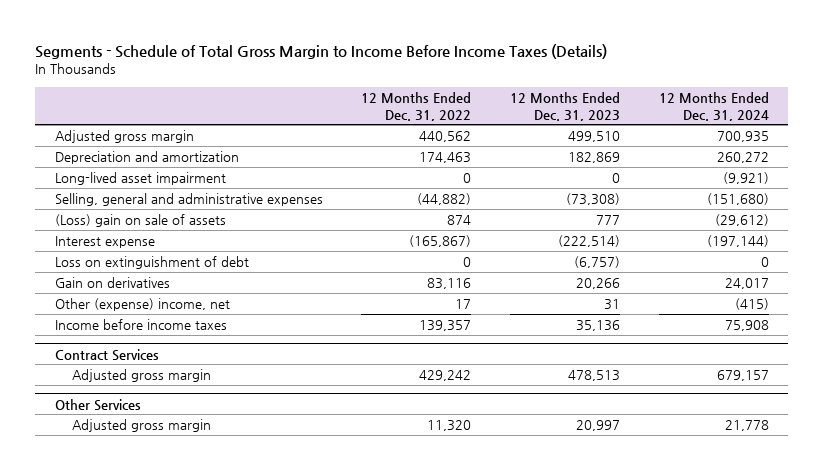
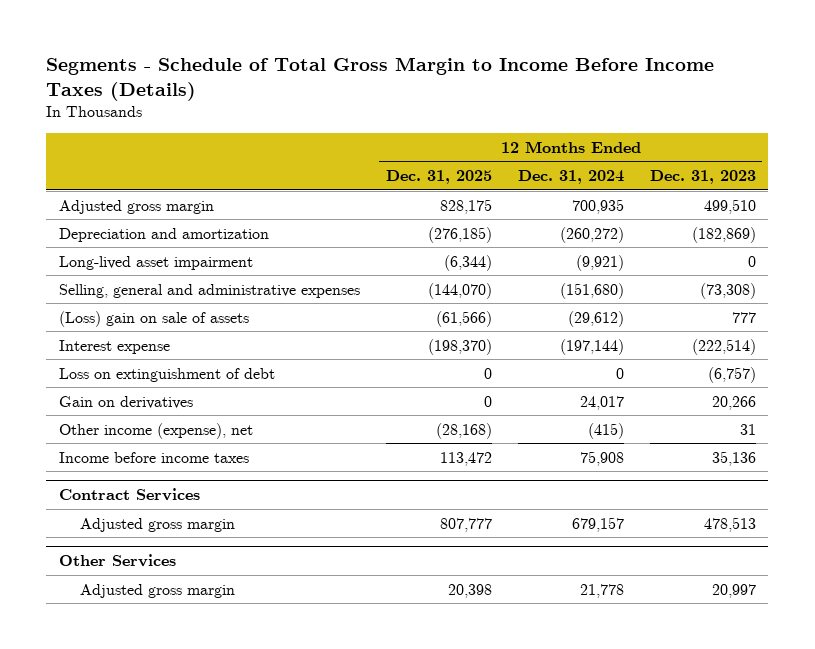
- | 12 Months Ended Dec. 31, 2022 | 12 Months Ended Dec. 31, 2023 | 12 Months Ended Dec. 31, 2024
+ | 12 Months Ended Dec. 31, 2025 | 12 Months Ended Dec. 31, 2024 | 12 Months Ended Dec. 31, 2023
- Depreciation and amortization | 174,463 | 182,869 | 260,272
+ Depreciation and amortization | (276,185) | (260,272) | (182,869)
- Other (expense) income, net | 17 | 31 | (415)
+ Other income (expense), net | (28,168) | (415) | 31

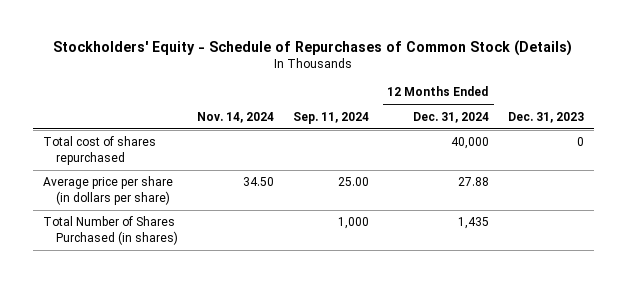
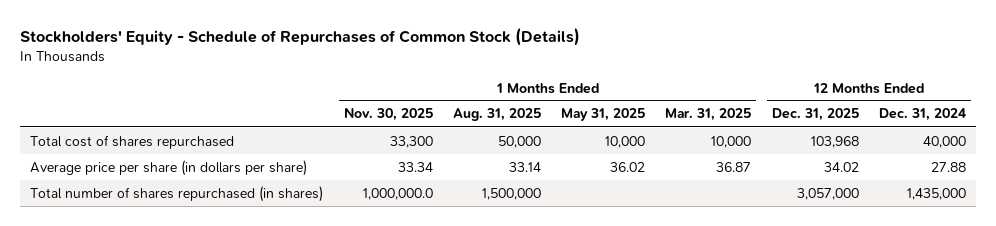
- | Nov. 14, 2024 | Sep. 11, 2024 | 12 Months Ended Dec. 31, 2024 | Dec. 31, 2023
+ | 1 Months Ended Nov. 30, 2025 | 1 Months Ended Aug. 31, 2025 | 1 Months Ended May 31, 2025 | 1 Months Ended Mar. 31, 2025 | 12 Months Ended Dec. 31, 2025 | 12 Months Ended Dec. 31, 2024
- Total Number of Shares Purchased (in shares) | | 1,000 | 1,435 |
+ Total number of shares repurchased (in shares) | 1,000,000.0 | 1,500,000 | | | 3,057,000 | 1,435,000

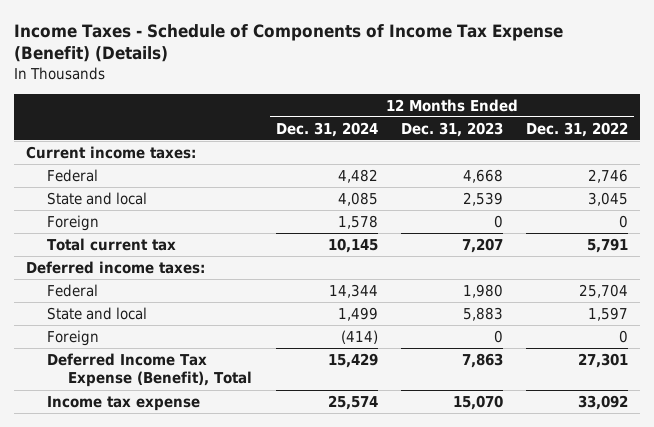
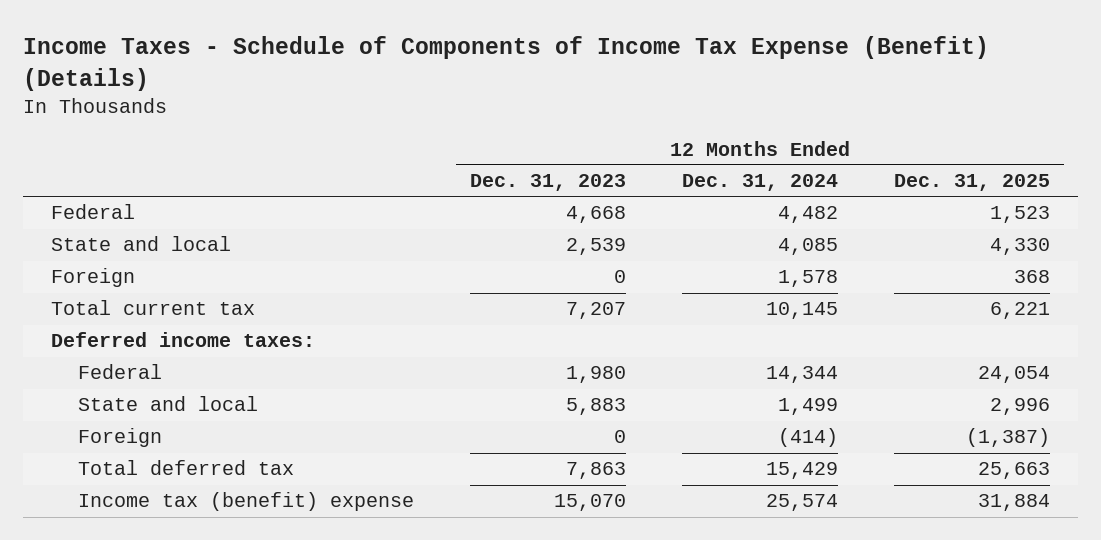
- | 12 Months Ended Dec. 31, 2024 | 12 Months Ended Dec. 31, 2023 | 12 Months Ended Dec. 31, 2022
+ | 12 Months Ended Dec. 31, 2023 | 12 Months Ended Dec. 31, 2024 | 12 Months Ended Dec. 31, 2025
- Current income taxes:
- Deferred Income Tax Expense (Benefit), Total | 15,429 | 7,863 | 27,301
- Income tax expense | 25,574 | 15,070 | 33,092
+ Total deferred tax | 7,863 | 15,429 | 25,663
+ Income tax (benefit) expense | 15,070 | 25,574 | 31,884

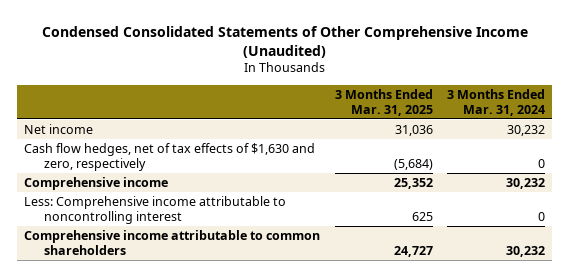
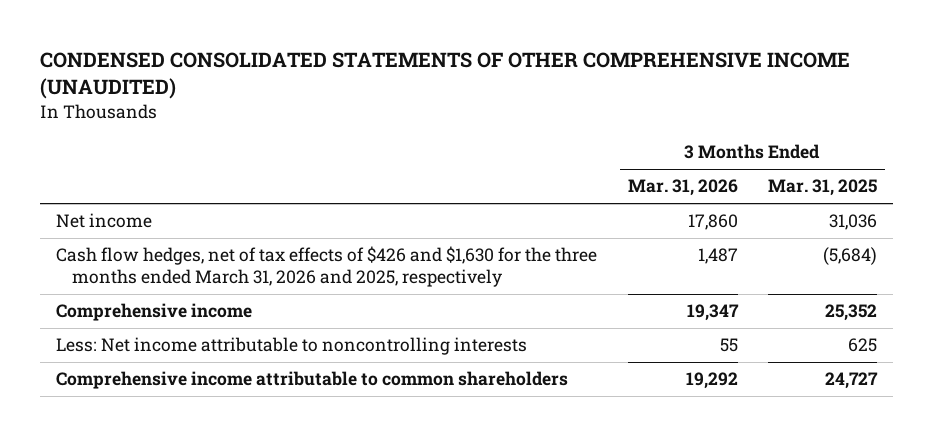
- Condensed Consolidated Statements of Other Comprehensive Income (Unaudited)
+ CONDENSED CONSOLIDATED STATEMENTS OF OTHER COMPREHENSIVE INCOME (UNAUDITED)
- | 3 Months Ended Mar. 31, 2025 | 3 Months Ended Mar. 31, 2024
+ | 3 Months Ended Mar. 31, 2026 | 3 Months Ended Mar. 31, 2025
- Cash flow hedges, net of tax effects of $1,630 and zero, respectively | (5,684) | 0
+ Cash flow hedges, net of tax effects of $426 and $1,630 for the three months ended March 31, 2026 and 2025, respectively | 1,487 | (5,684)
- Less: Comprehensive income attributable to noncontrolling interest | 625 | 0
+ Less: Net income attributable to noncontrolling interests | 55 | 625

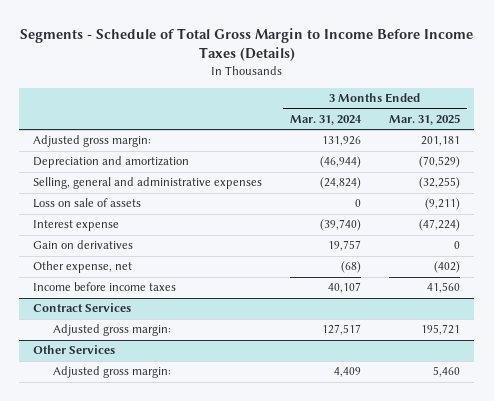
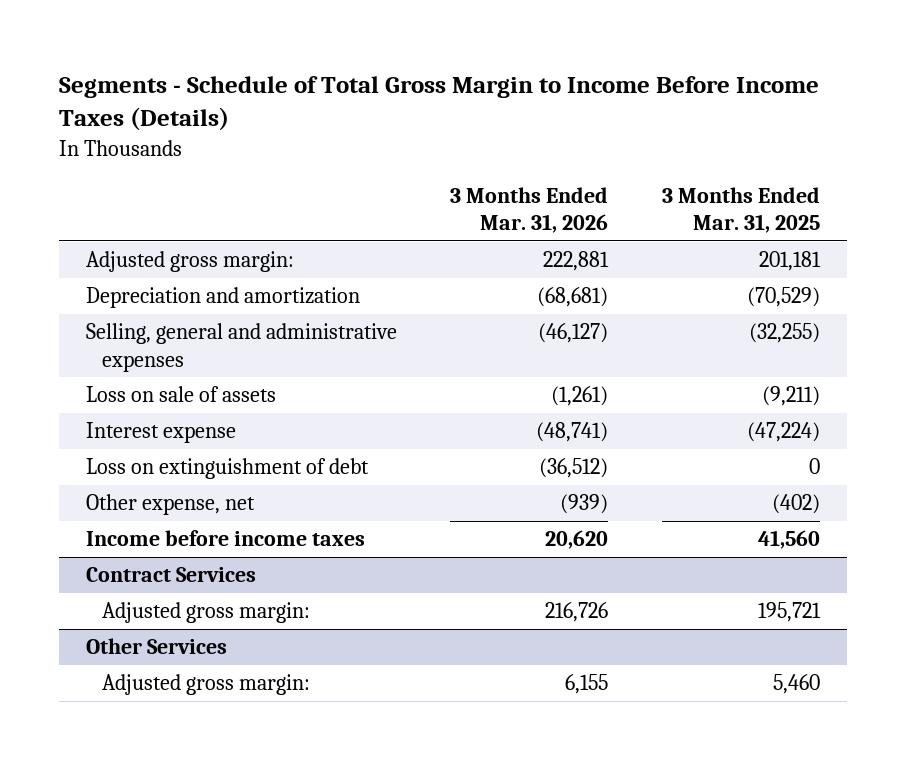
- | 3 Months Ended Mar. 31, 2024 | 3 Months Ended Mar. 31, 2025
+ | 3 Months Ended Mar. 31, 2026 | 3 Months Ended Mar. 31, 2025
- Gain on derivatives | 19,757 | 0
+ Loss on extinguishment of debt | (36,512) | 0

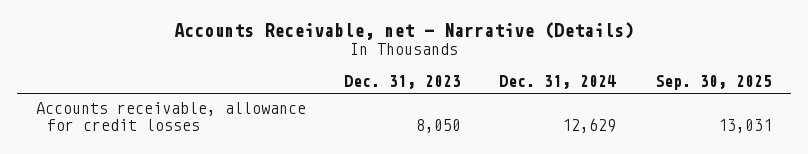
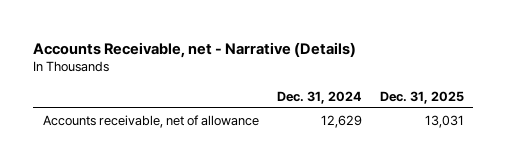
- | Dec. 31, 2023 | Dec. 31, 2024 | Sep. 30, 2025
+ | Dec. 31, 2024 | Dec. 31, 2025
- Accounts receivable, allowance for credit losses | 8,050 | 12,629 | 13,031
+ Accounts receivable, net of allowance | 12,629 | 13,031

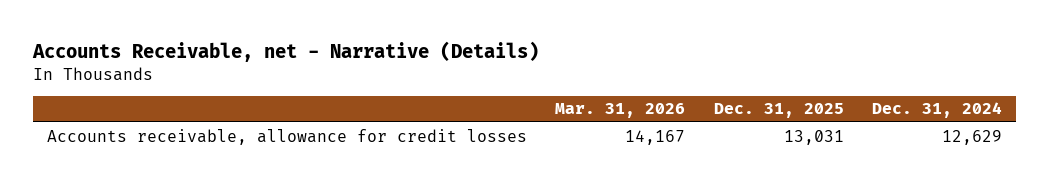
- | Dec. 31, 2024 | Dec. 31, 2025
+ | Mar. 31, 2026 | Dec. 31, 2025 | Dec. 31, 2024
- Accounts receivable, net of allowance | 12,629 | 13,031
+ Accounts receivable, allowance for credit losses | 14,167 | 13,031 | 12,629

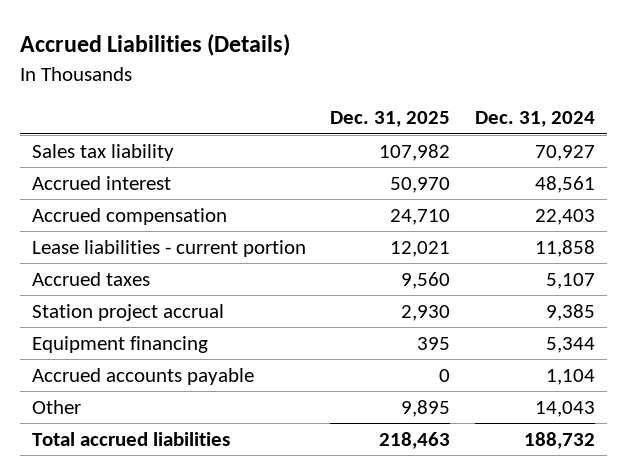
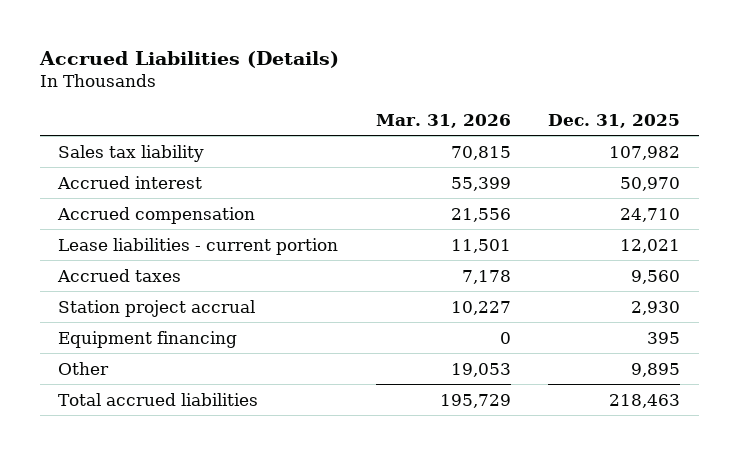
- | Dec. 31, 2025 | Dec. 31, 2024
+ | Mar. 31, 2026 | Dec. 31, 2025
- Accrued accounts payable | 0 | 1,104

